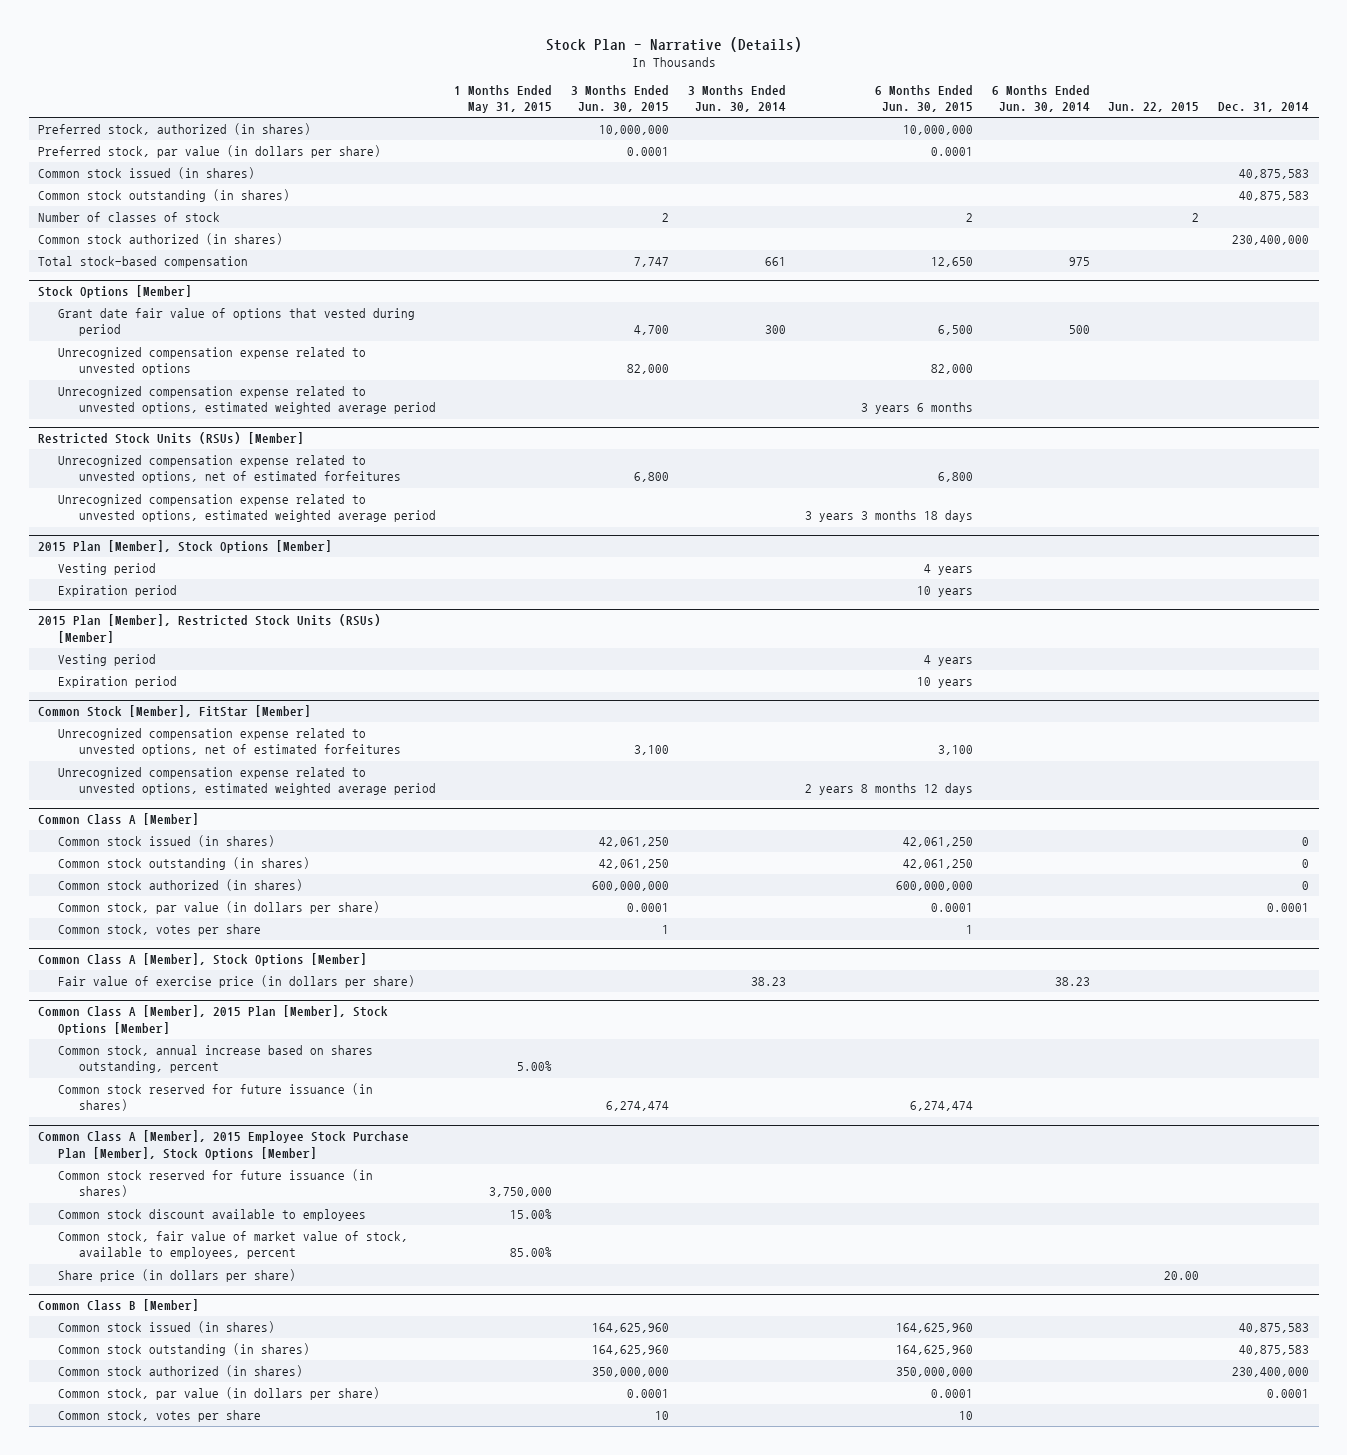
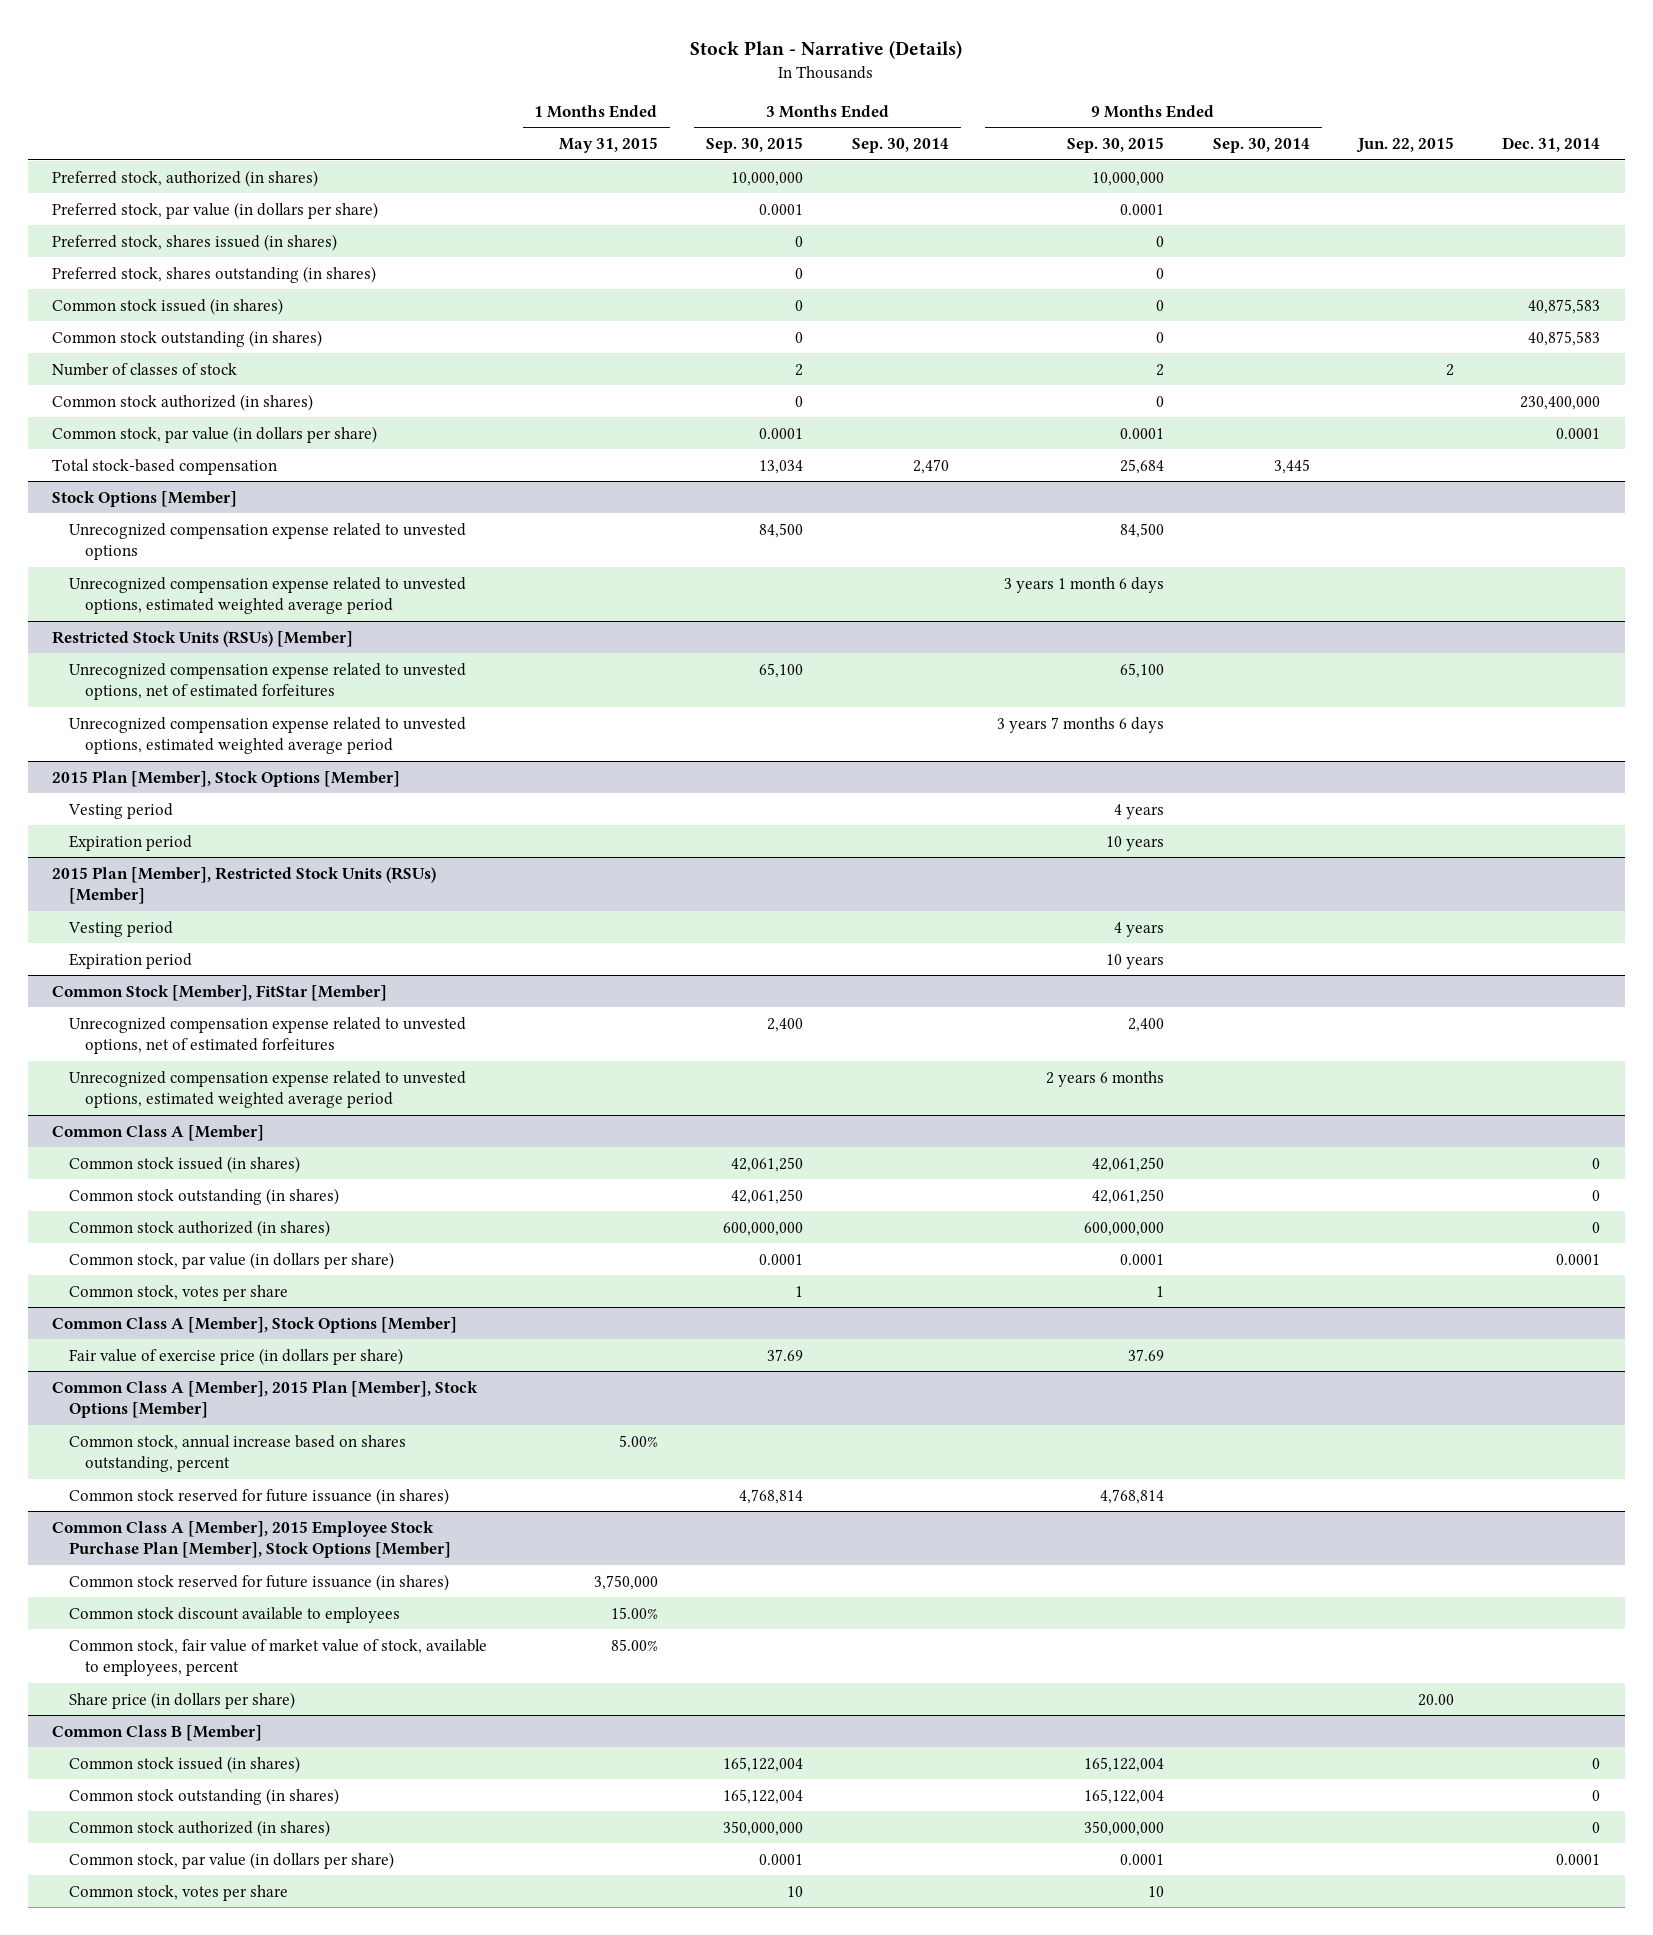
- | 1 Months Ended May 31, 2015 | 3 Months Ended Jun. 30, 2015 | 3 Months Ended Jun. 30, 2014 | 6 Months Ended Jun. 30, 2015 | 6 Months Ended Jun. 30, 2014 | Jun. 22, 2015 | Dec. 31, 2014
+ | 1 Months Ended May 31, 2015 | 3 Months Ended Sep. 30, 2015 | 3 Months Ended Sep. 30, 2014 | 9 Months Ended Sep. 30, 2015 | 9 Months Ended Sep. 30, 2014 | Jun. 22, 2015 | Dec. 31, 2014
+ Preferred stock, shares issued (in shares) | | 0 | | 0 | | |
+ Preferred stock, shares outstanding (in shares) | | 0 | | 0 | | |
+ Common stock, par value (in dollars per share) | | 0.0001 | | 0.0001 | | | 0.0001
@ Stock Options [Member]
- Grant date fair value of options that vested during period | | 4,700 | 300 | 6,500 | 500 | |
@ Common Class B [Member]
- Common stock issued (in shares) | | 164,625,960 | | 164,625,960 | | | 40,875,583
- Common stock outstanding (in shares) | | 164,625,960 | | 164,625,960 | | | 40,875,583
- Common stock authorized (in shares) | | 350,000,000 | | 350,000,000 | | | 230,400,000
+ Common stock issued (in shares) | | 165,122,004 | | 165,122,004 | | | 0
+ Common stock outstanding (in shares) | | 165,122,004 | | 165,122,004 | | | 0
+ Common stock authorized (in shares) | | 350,000,000 | | 350,000,000 | | | 0

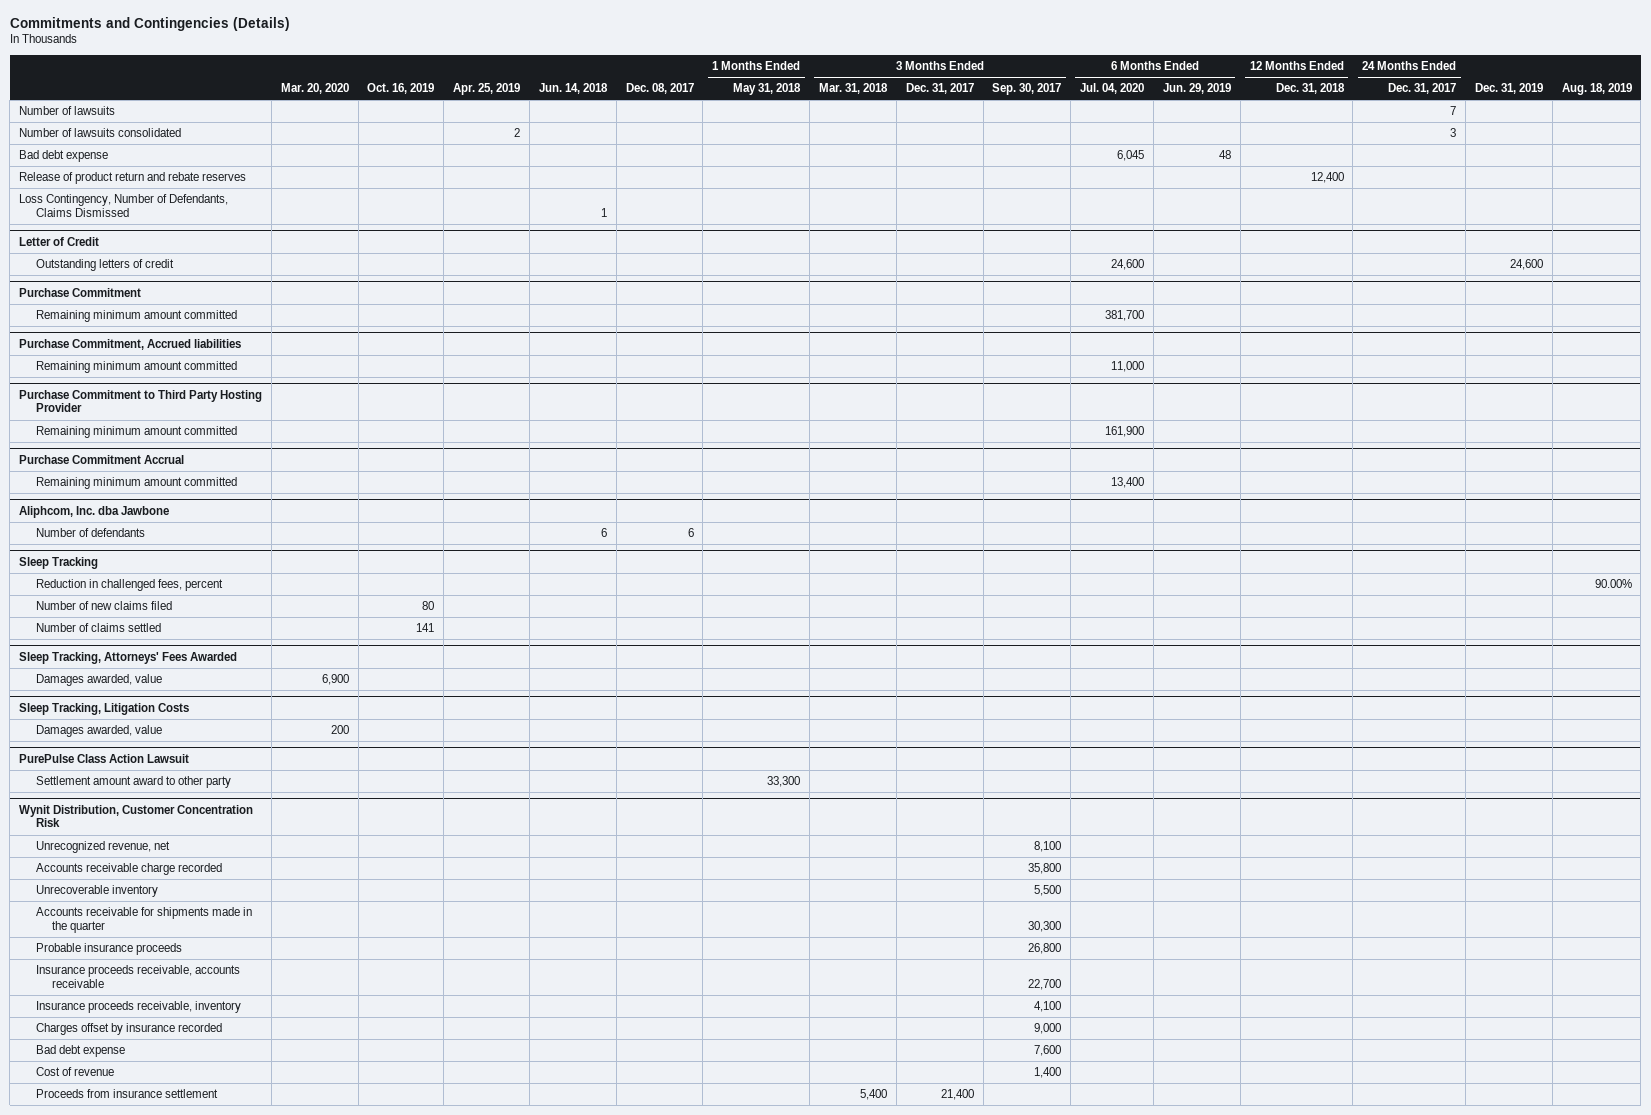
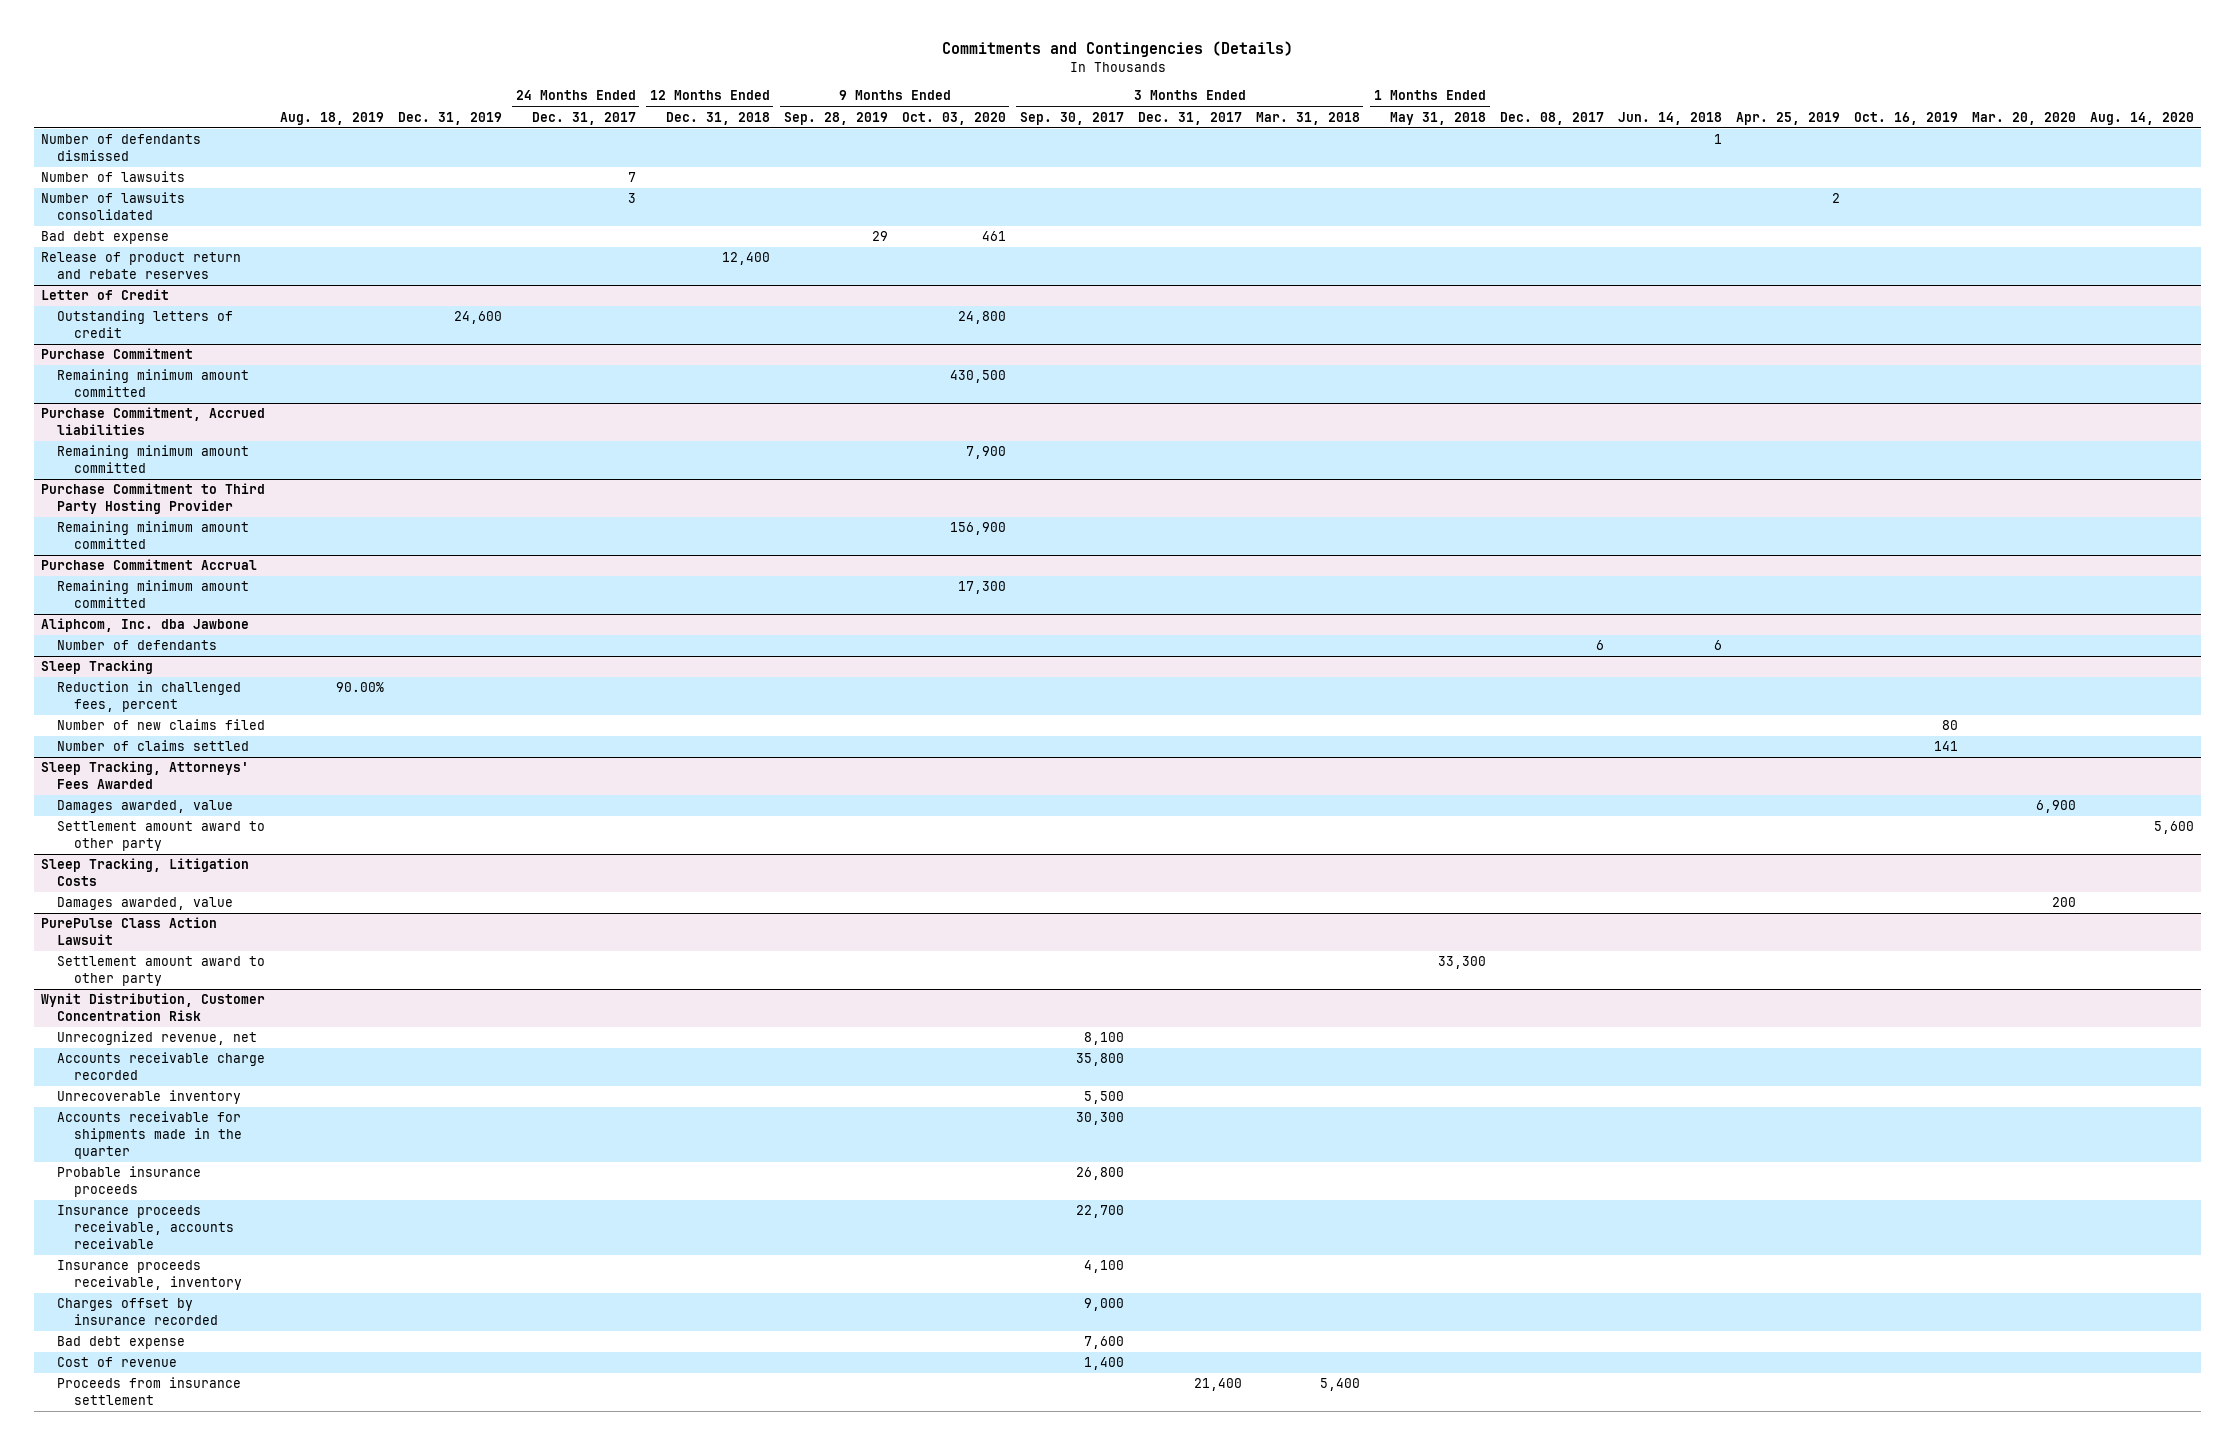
- | Mar. 20, 2020 | Oct. 16, 2019 | Apr. 25, 2019 | Jun. 14, 2018 | Dec. 08, 2017 | 1 Months Ended May 31, 2018 | 3 Months Ended Mar. 31, 2018 | 3 Months Ended Dec. 31, 2017 | 3 Months Ended Sep. 30, 2017 | 6 Months Ended Jul. 04, 2020 | 6 Months Ended Jun. 29, 2019 | 12 Months Ended Dec. 31, 2018 | 24 Months Ended Dec. 31, 2017 | Dec. 31, 2019 | Aug. 18, 2019
+ | Aug. 18, 2019 | Dec. 31, 2019 | 24 Months Ended Dec. 31, 2017 | 12 Months Ended Dec. 31, 2018 | 9 Months Ended Sep. 28, 2019 | 9 Months Ended Oct. 03, 2020 | 3 Months Ended Sep. 30, 2017 | 3 Months Ended Dec. 31, 2017 | 3 Months Ended Mar. 31, 2018 | 1 Months Ended May 31, 2018 | Dec. 08, 2017 | Jun. 14, 2018 | Apr. 25, 2019 | Oct. 16, 2019 | Mar. 20, 2020 | Aug. 14, 2020
+ Number of defendants dismissed | | | | | | | | | | | | 1 | | | |
- Loss Contingency, Number of Defendants, Claims Dismissed | | | | 1 | | | | | | | | | | |
@ Sleep Tracking, Attorneys' Fees Awarded
+ Settlement amount award to other party | | | | | | | | | | | | | | | | 5,600

